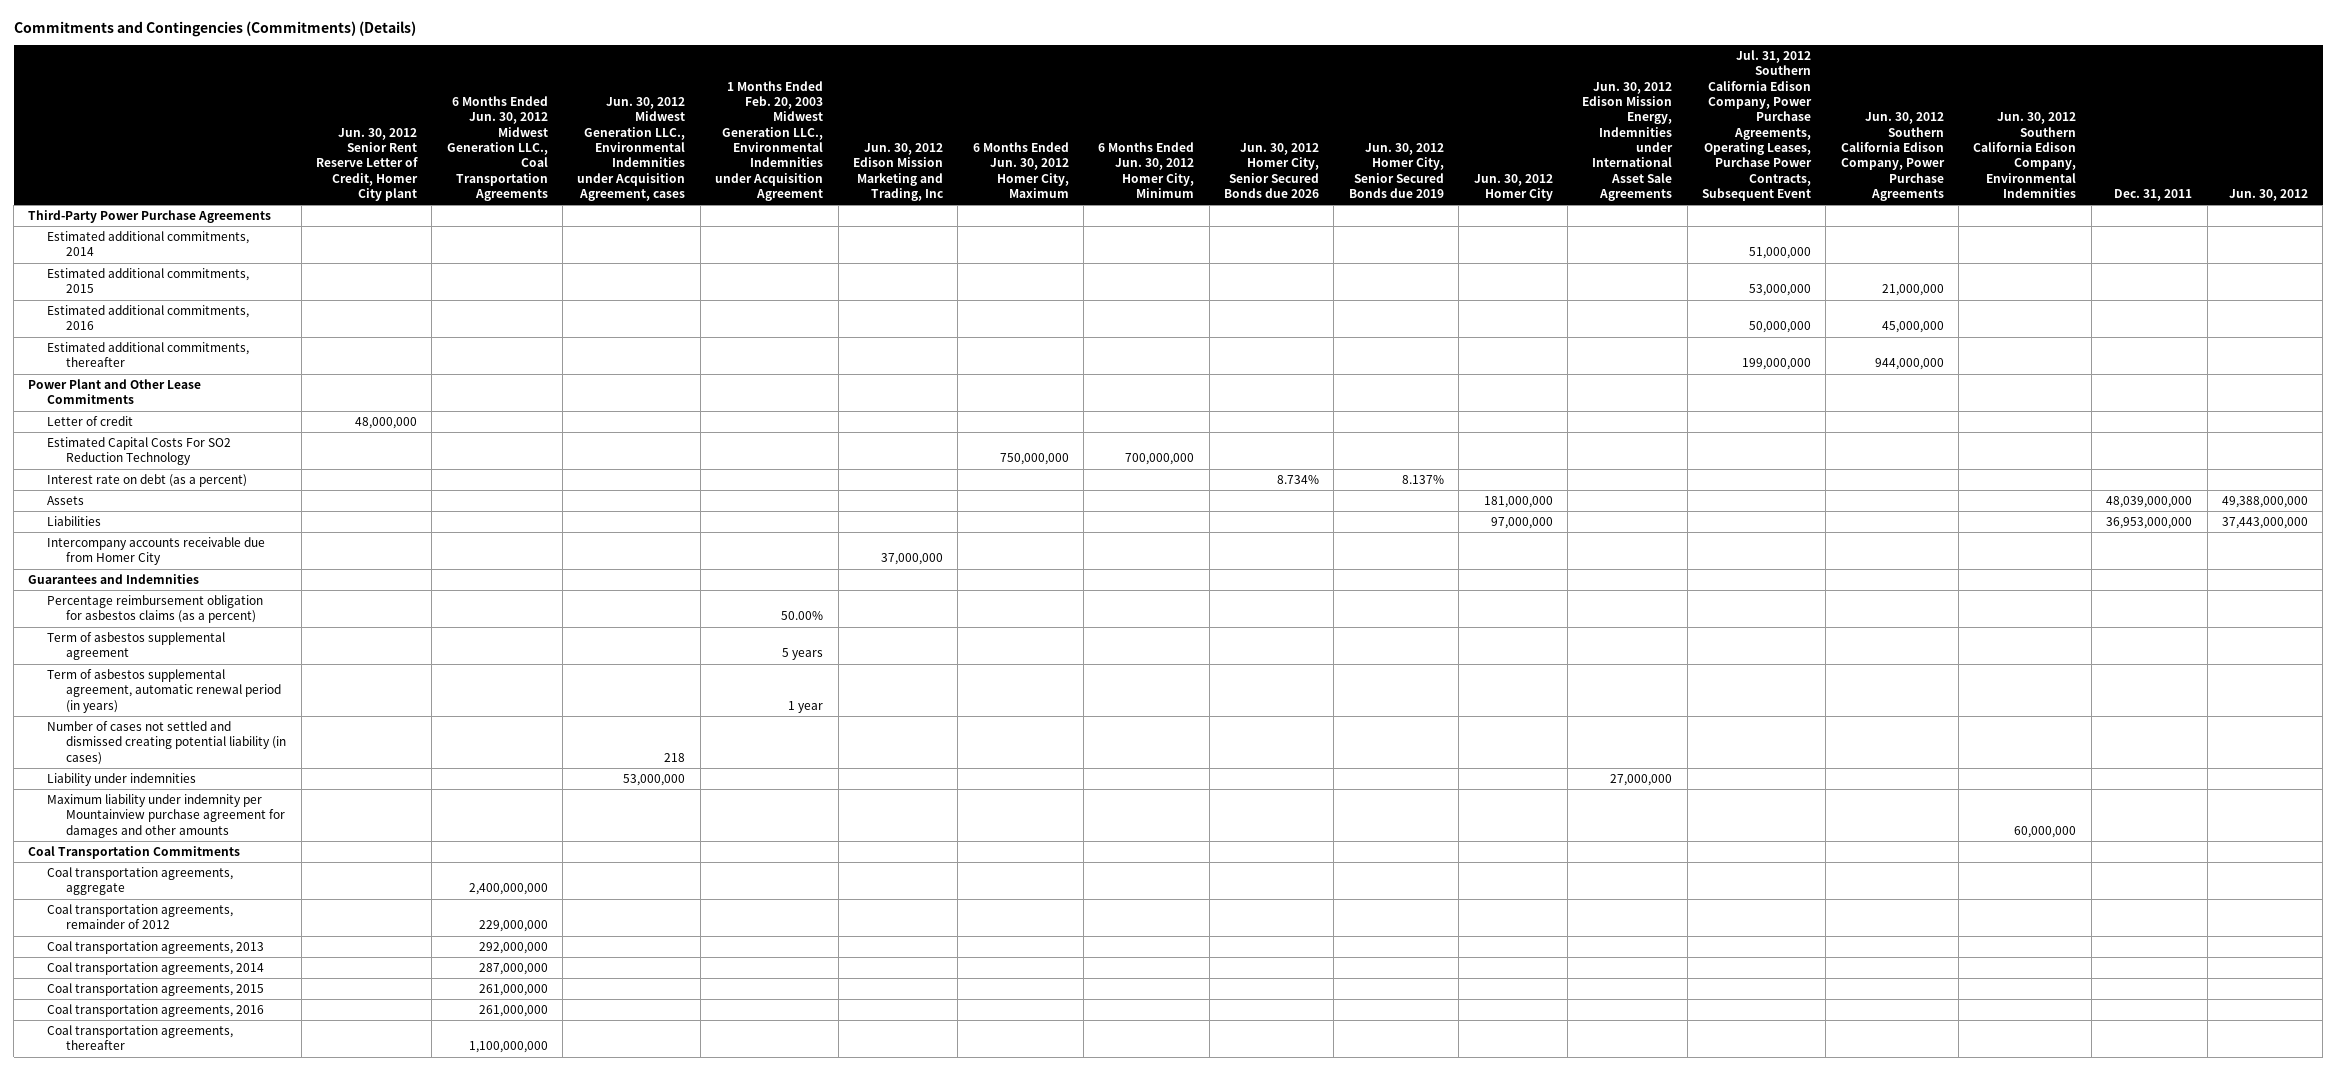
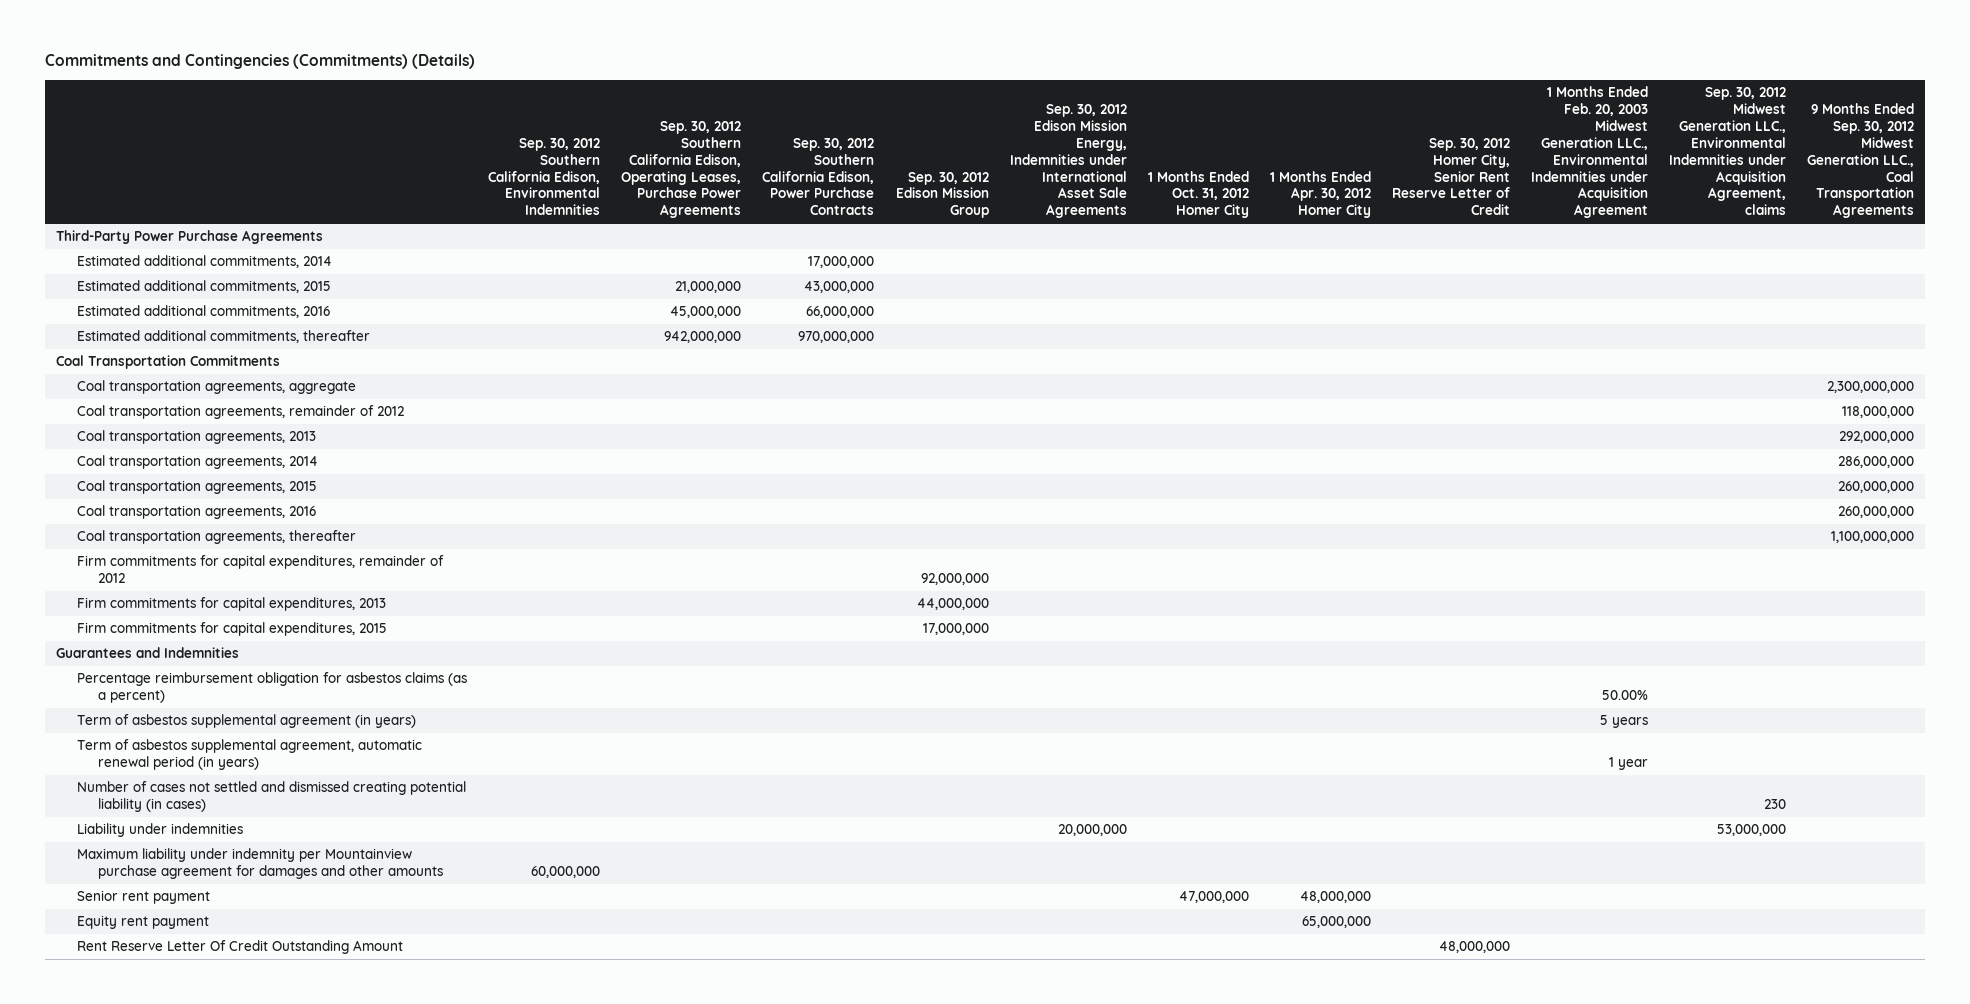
- | Jun. 30, 2012 Senior Rent Reserve Letter of Credit, Homer City plant | 6 Months Ended Jun. 30, 2012 Midwest Generation LLC., Coal Transportation Agreements | Jun. 30, 2012 Midwest Generation LLC., Environmental Indemnities under Acquisition Agreement, cases | 1 Months Ended Feb. 20, 2003 Midwest Generation LLC., Environmental Indemnities under Acquisition Agreement | Jun. 30, 2012 Edison Mission Marketing and Trading, Inc | 6 Months Ended Jun. 30, 2012 Homer City, Maximum | 6 Months Ended Jun. 30, 2012 Homer City, Minimum | Jun. 30, 2012 Homer City, Senior Secured Bonds due 2026 | Jun. 30, 2012 Homer City, Senior Secured Bonds due 2019 | Jun. 30, 2012 Homer City | Jun. 30, 2012 Edison Mission Energy, Indemnities under International Asset Sale Agreements | Jul. 31, 2012 Southern California Edison Company, Power Purchase Agreements, Operating Leases, Purchase Power Contracts, Subsequent Event | Jun. 30, 2012 Southern California Edison Company, Power Purchase Agreements | Jun. 30, 2012 Southern California Edison Company, Environmental Indemnities | Dec. 31, 2011 | Jun. 30, 2012
+ | Sep. 30, 2012 Southern California Edison, Environmental Indemnities | Sep. 30, 2012 Southern California Edison, Operating Leases, Purchase Power Agreements | Sep. 30, 2012 Southern California Edison, Power Purchase Contracts | Sep. 30, 2012 Edison Mission Group | Sep. 30, 2012 Edison Mission Energy, Indemnities under International Asset Sale Agreements | 1 Months Ended Oct. 31, 2012 Homer City | 1 Months Ended Apr. 30, 2012 Homer City | Sep. 30, 2012 Homer City, Senior Rent Reserve Letter of Credit | 1 Months Ended Feb. 20, 2003 Midwest Generation LLC., Environmental Indemnities under Acquisition Agreement | Sep. 30, 2012 Midwest Generation LLC., Environmental Indemnities under Acquisition Agreement, claims | 9 Months Ended Sep. 30, 2012 Midwest Generation LLC., Coal Transportation Agreements
- Power Plant and Other Lease Commitments
- Letter of credit | 48,000,000 | | | | | | | | | | | | | | |
- Estimated Capital Costs For SO2 Reduction Technology | | | | | | 750,000,000 | 700,000,000 | | | | | | | | |
- Interest rate on debt (as a percent) | | | | | | | | 8.734% | 8.137% | | | | | | |
- Assets | | | | | | | | | | 181,000,000 | | | | | 48,039,000,000 | 49,388,000,000
- Liabilities | | | | | | | | | | 97,000,000 | | | | | 36,953,000,000 | 37,443,000,000
- Intercompany accounts receivable due from Homer City | | | | | 37,000,000 | | | | | | | | | | |
- Term of asbestos supplemental agreement | | | | 5 years | | | | | | | | | | | |
+ Firm commitments for capital expenditures, remainder of 2012 | | | | 92,000,000 | | | | | | |
+ Firm commitments for capital expenditures, 2013 | | | | 44,000,000 | | | | | | |
+ Firm commitments for capital expenditures, 2015 | | | | 17,000,000 | | | | | | |
moved down: Guarantees and Indemnities
moved down: Percentage reimbursement obligation for asbestos claims (as a percent) | | | | | | | | | 50.00% | |
+ Term of asbestos supplemental agreement (in years) | | | | | | | | | 5 years | |
moved down: Term of asbestos supplemental agreement, automatic renewal period (in years) | | | | | | | | | 1 year | |
moved down: Number of cases not settled and dismissed creating potential liability (in cases) | | | | | | | | | | 230 |
moved down: Liability under indemnities | | | | | 20,000,000 | | | | | 53,000,000 |
moved down: Maximum liability under indemnity per Mountainview purchase agreement for damages and other amounts | 60,000,000 | | | | | | | | | |
+ Senior rent payment | | | | | | 47,000,000 | 48,000,000 | | | |
+ Equity rent payment | | | | | | | 65,000,000 | | | |
+ Rent Reserve Letter Of Credit Outstanding Amount | | | | | | | | 48,000,000 | | |

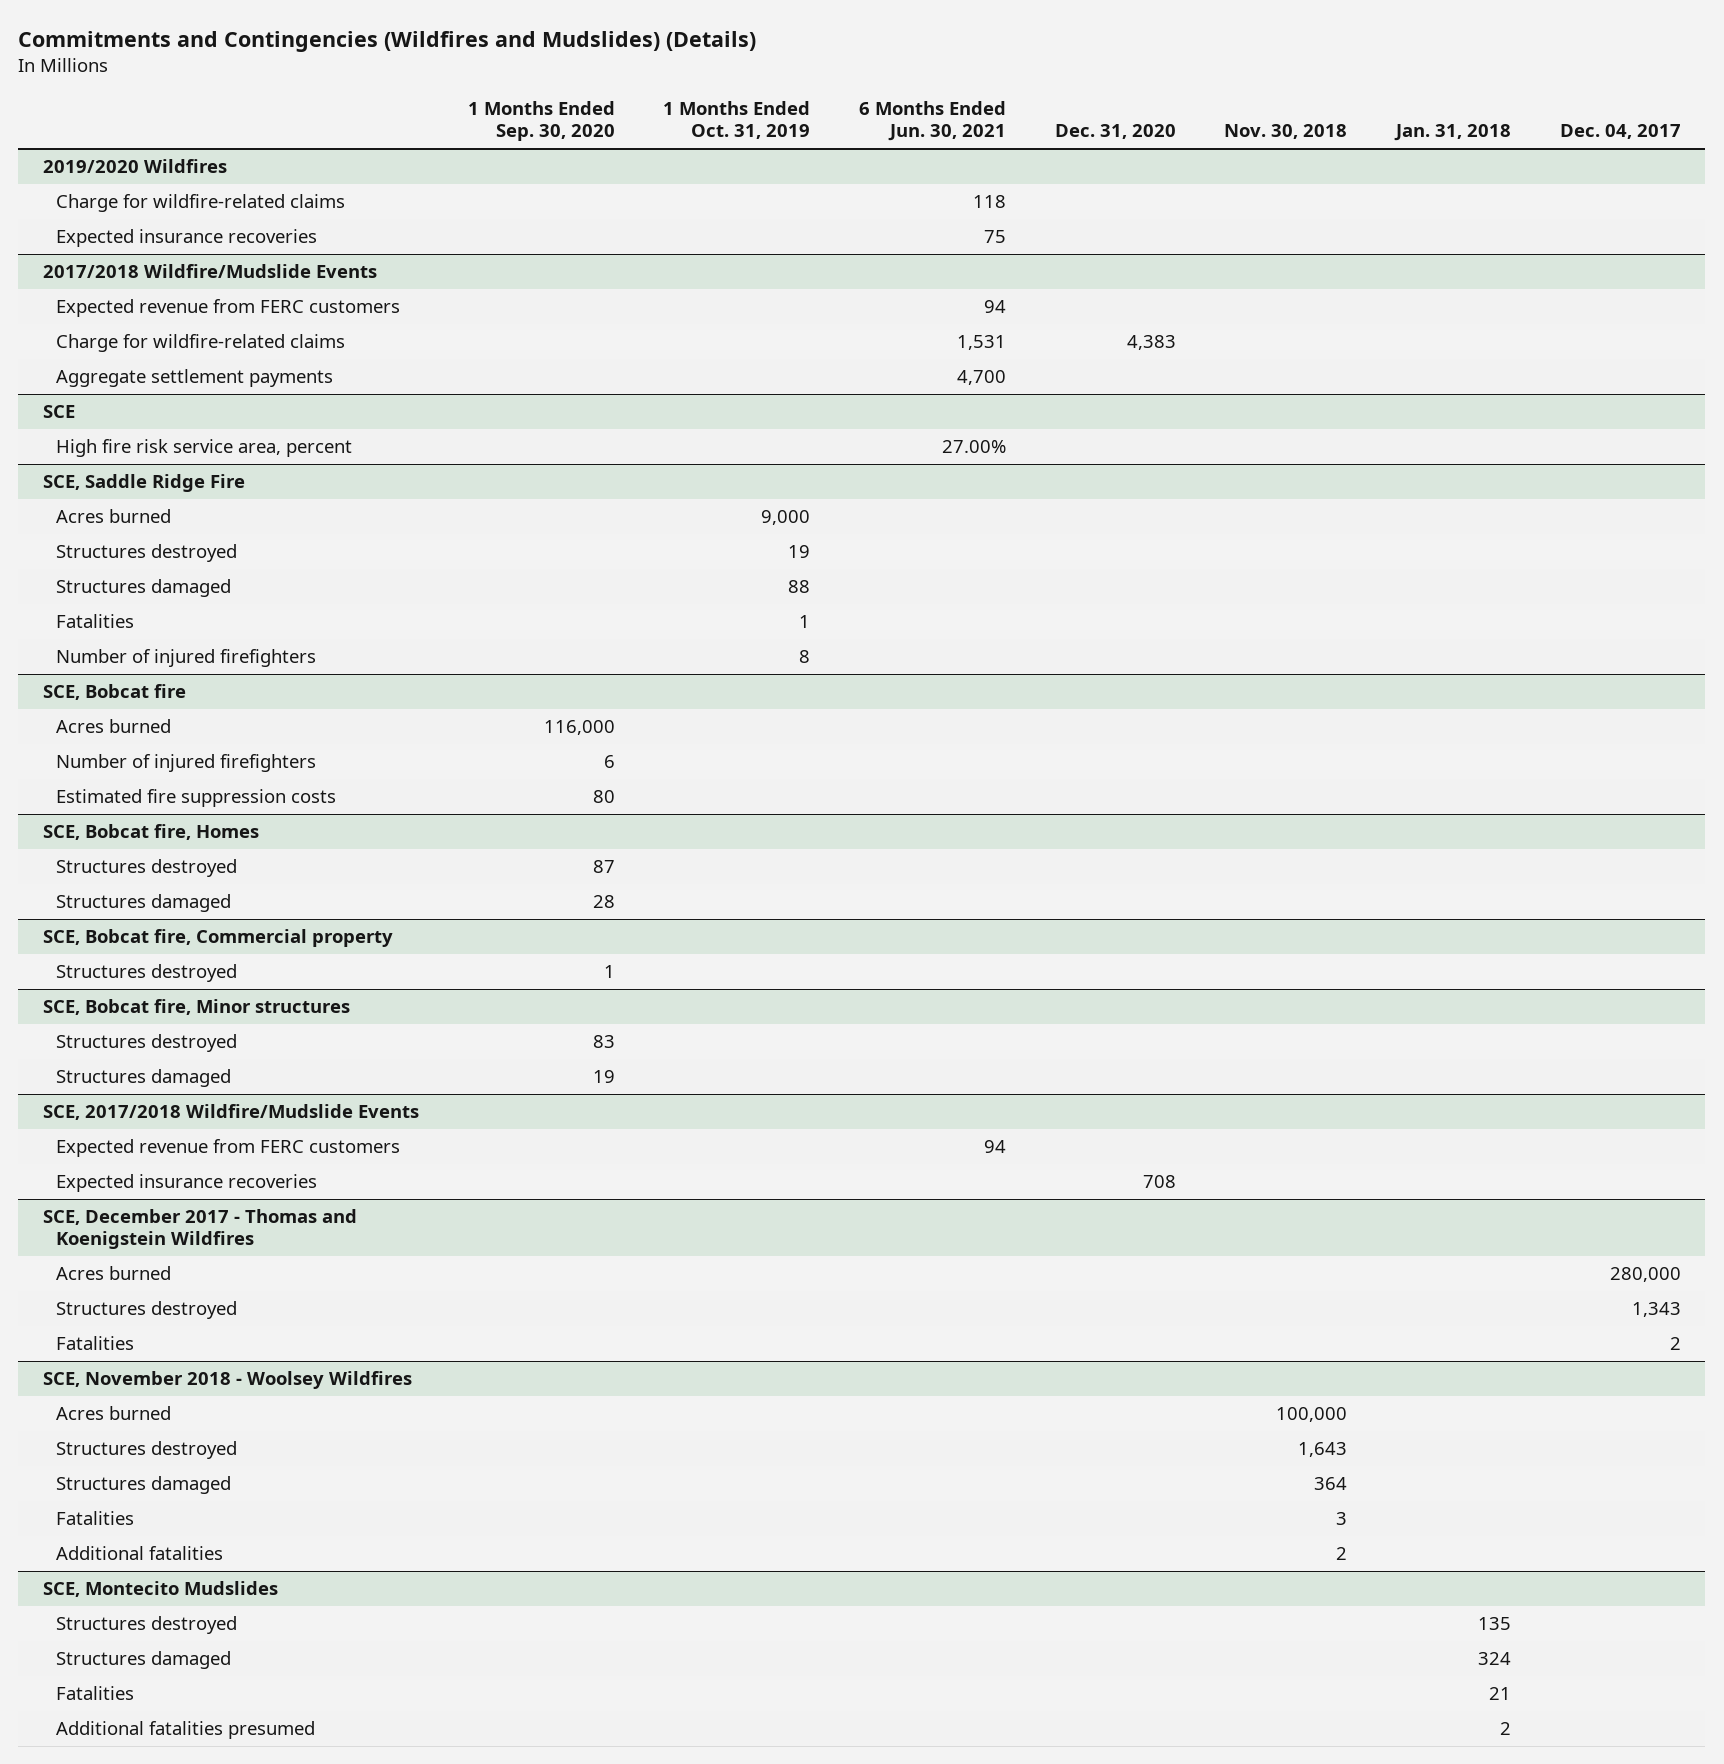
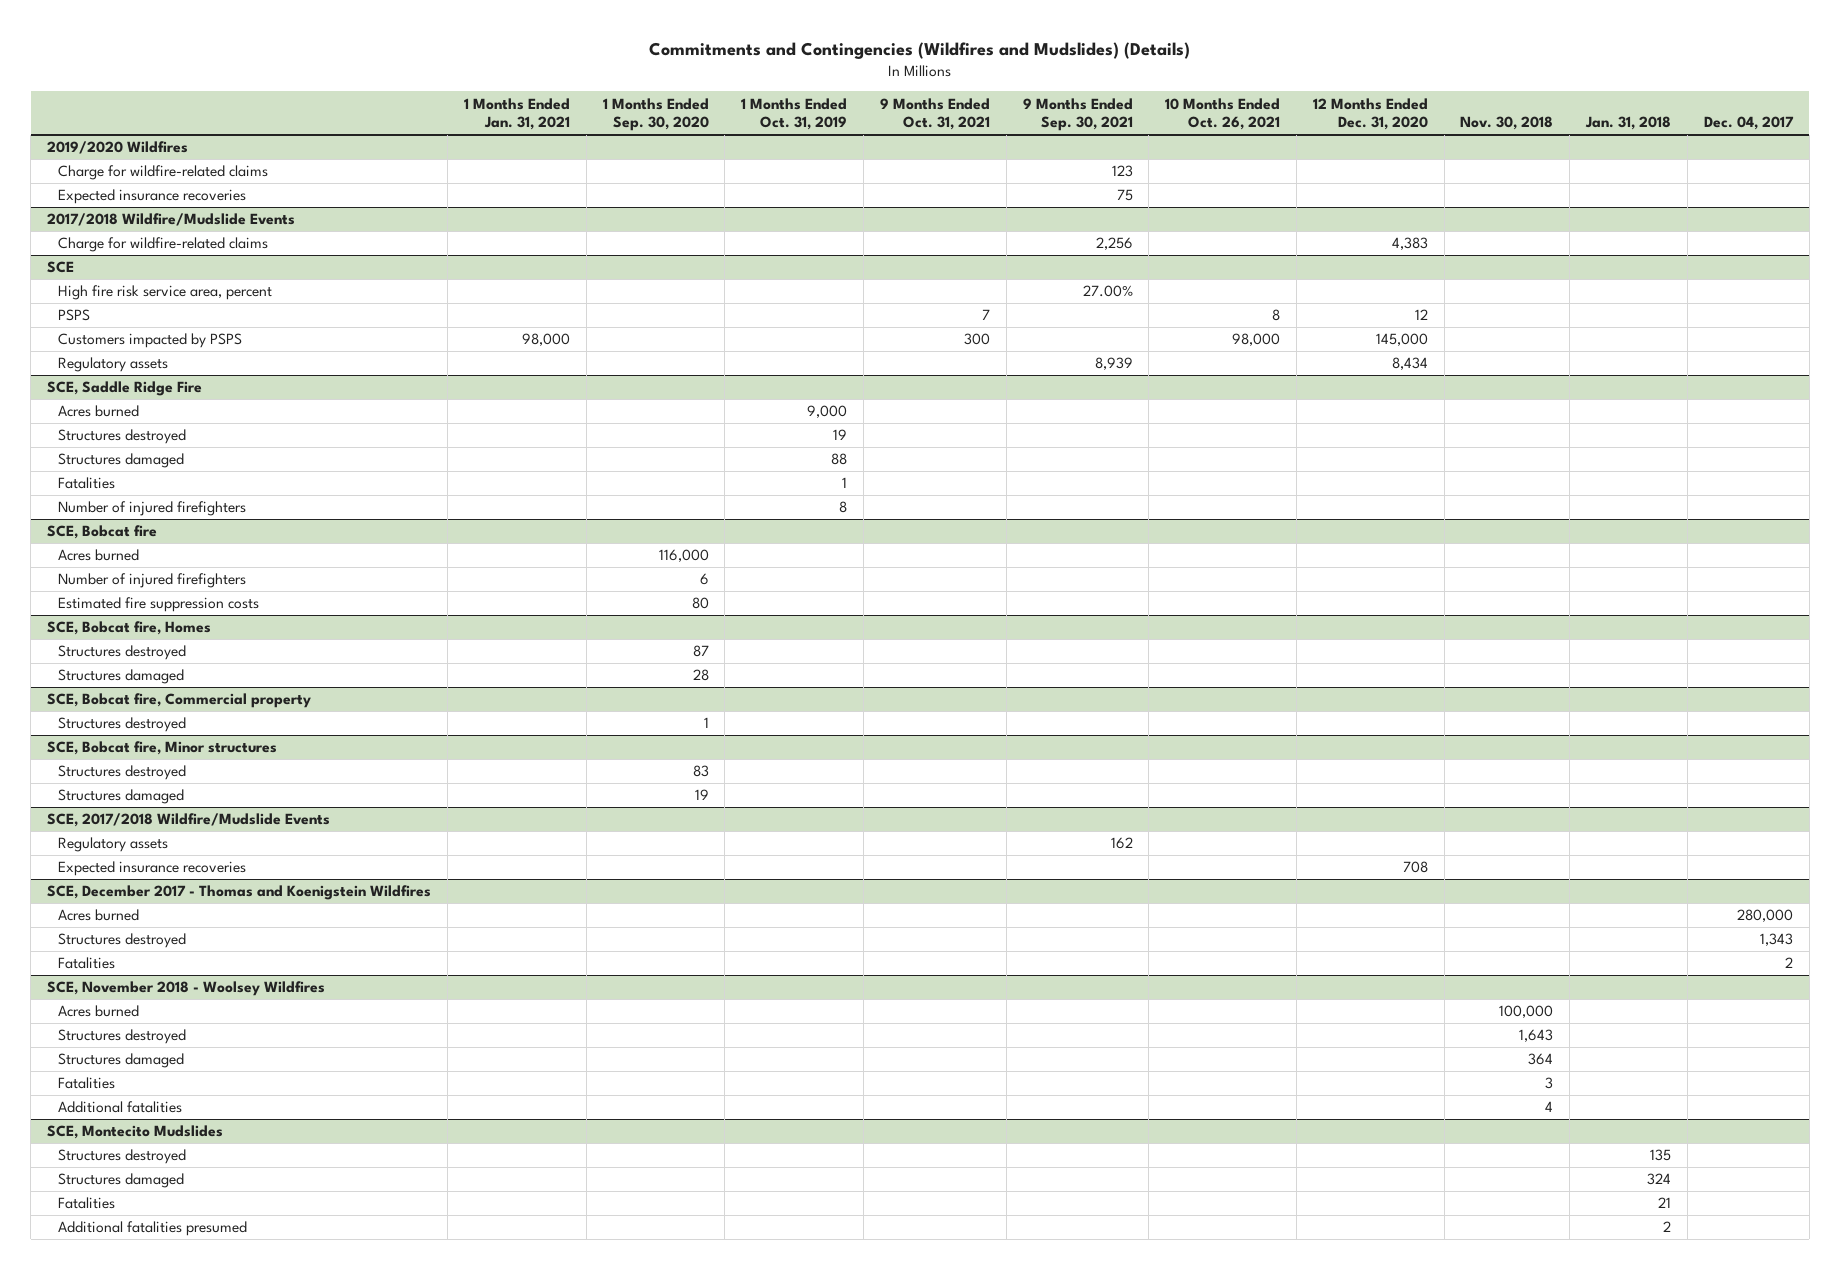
- | 1 Months Ended Sep. 30, 2020 | 1 Months Ended Oct. 31, 2019 | 6 Months Ended Jun. 30, 2021 | Dec. 31, 2020 | Nov. 30, 2018 | Jan. 31, 2018 | Dec. 04, 2017
+ | 1 Months Ended Jan. 31, 2021 | 1 Months Ended Sep. 30, 2020 | 1 Months Ended Oct. 31, 2019 | 9 Months Ended Oct. 31, 2021 | 9 Months Ended Sep. 30, 2021 | 10 Months Ended Oct. 26, 2021 | 12 Months Ended Dec. 31, 2020 | Nov. 30, 2018 | Jan. 31, 2018 | Dec. 04, 2017
@ 2017/2018 Wildfire/Mudslide Events
- Expected revenue from FERC customers | | | 94 | | | |
- Aggregate settlement payments | | | 4,700 | | | |
@ SCE
+ PSPS | | | | 7 | | 8 | 12 | | |
+ Customers impacted by PSPS | 98,000 | | | 300 | | 98,000 | 145,000 | | |
+ Regulatory assets | | | | | 8,939 | | 8,434 | | |
@ SCE, 2017/2018 Wildfire/Mudslide Events
- Expected revenue from FERC customers | | | 94 | | | |
+ Regulatory assets | | | | | 162 | | | | |
@ SCE, November 2018 - Woolsey Wildfires
- Additional fatalities | | | | | 2 | |
+ Additional fatalities | | | | | | | | 4 | |

